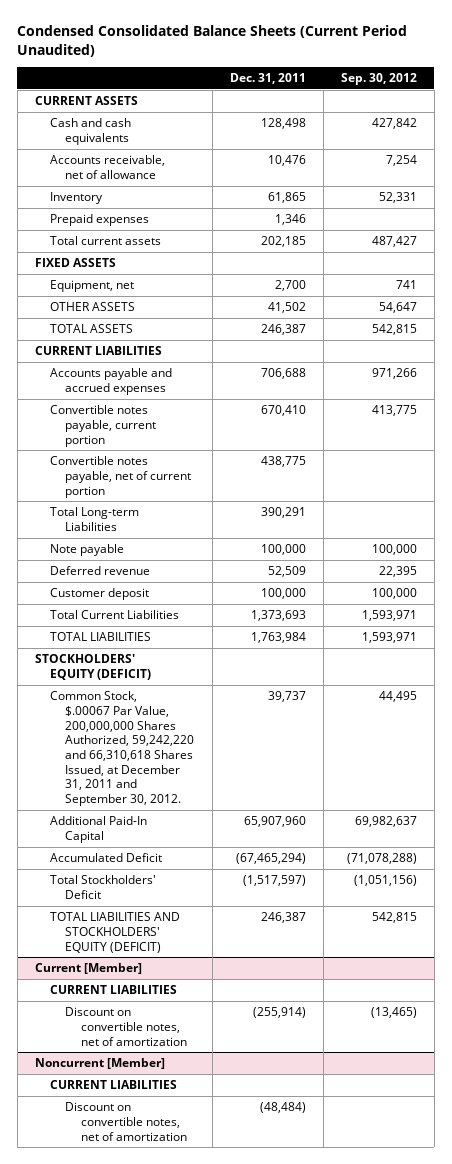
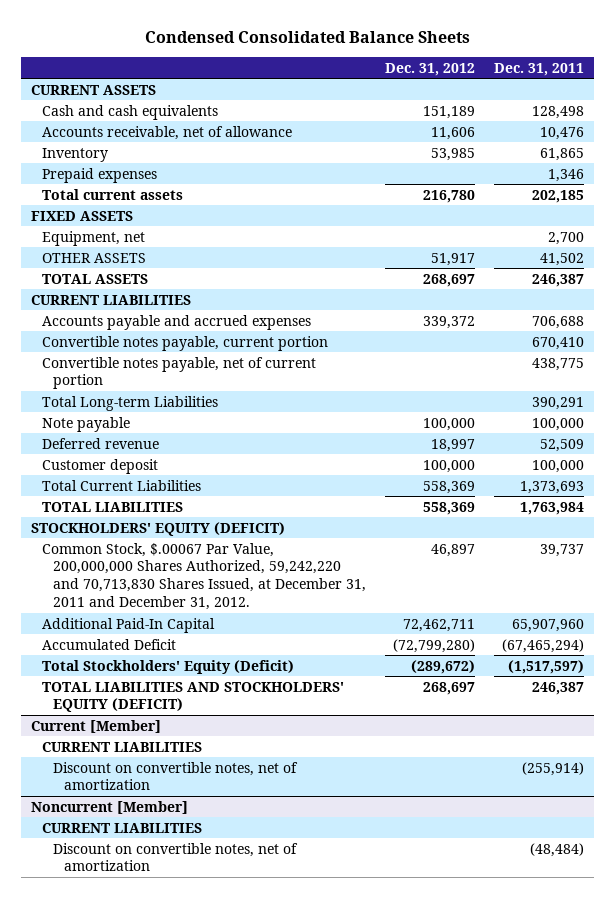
- Condensed Consolidated Balance Sheets (Current Period Unaudited)
+ Condensed Consolidated Balance Sheets
- | Dec. 31, 2011 | Sep. 30, 2012
+ | Dec. 31, 2012 | Dec. 31, 2011
- Common Stock, $.00067 Par Value, 200,000,000 Shares Authorized, 59,242,220 and 66,310,618 Shares Issued, at December 31, 2011 and September 30, 2012. | 39,737 | 44,495
+ Common Stock, $.00067 Par Value, 200,000,000 Shares Authorized, 59,242,220 and 70,713,830 Shares Issued, at December 31, 2011 and December 31, 2012. | 46,897 | 39,737
- Total Stockholders' Deficit | (1,517,597) | (1,051,156)
+ Total Stockholders' Equity (Deficit) | (289,672) | (1,517,597)

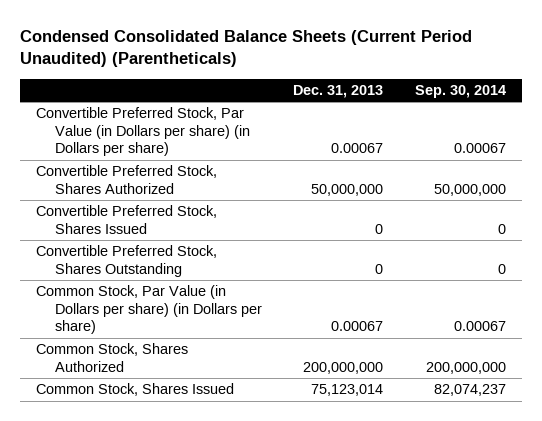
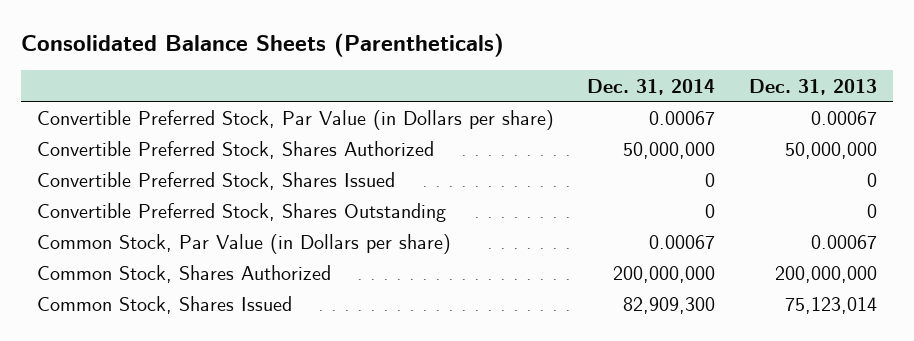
- Condensed Consolidated Balance Sheets (Current Period Unaudited) (Parentheticals)
+ Consolidated Balance Sheets (Parentheticals)
- | Dec. 31, 2013 | Sep. 30, 2014
+ | Dec. 31, 2014 | Dec. 31, 2013
- Convertible Preferred Stock, Par Value (in Dollars per share) (in Dollars per share) | 0.00067 | 0.00067
+ Convertible Preferred Stock, Par Value (in Dollars per share) | 0.00067 | 0.00067
- Common Stock, Par Value (in Dollars per share) (in Dollars per share) | 0.00067 | 0.00067
+ Common Stock, Par Value (in Dollars per share) | 0.00067 | 0.00067

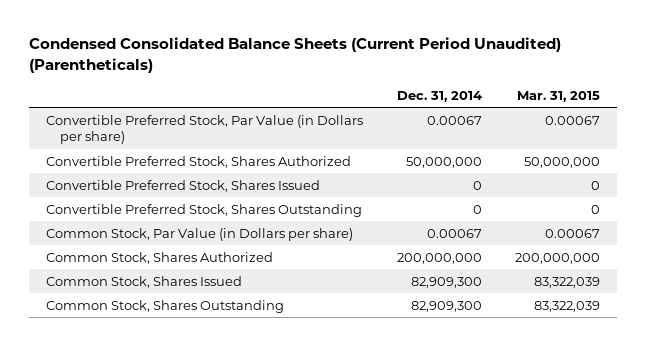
- Consolidated Balance Sheets (Parentheticals)
+ Condensed Consolidated Balance Sheets (Current Period Unaudited) (Parentheticals)
- | Dec. 31, 2014 | Dec. 31, 2013
+ | Dec. 31, 2014 | Mar. 31, 2015
+ Common Stock, Shares Outstanding | 82,909,300 | 83,322,039

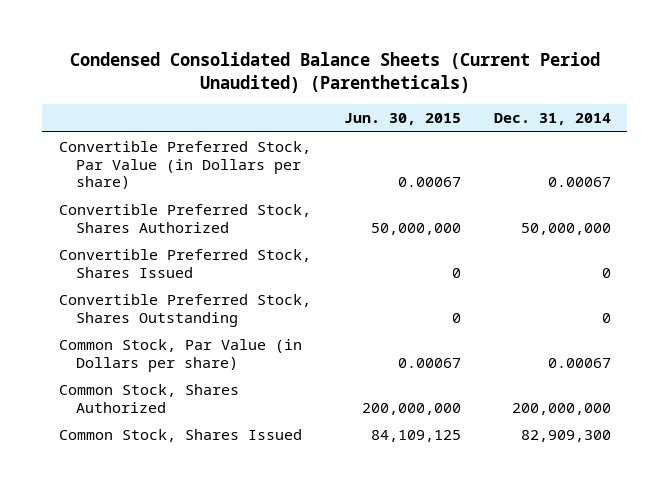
- | Dec. 31, 2014 | Mar. 31, 2015
+ | Jun. 30, 2015 | Dec. 31, 2014
- Common Stock, Shares Outstanding | 82,909,300 | 83,322,039

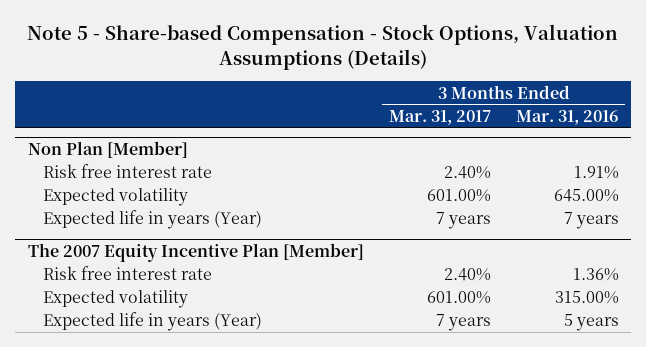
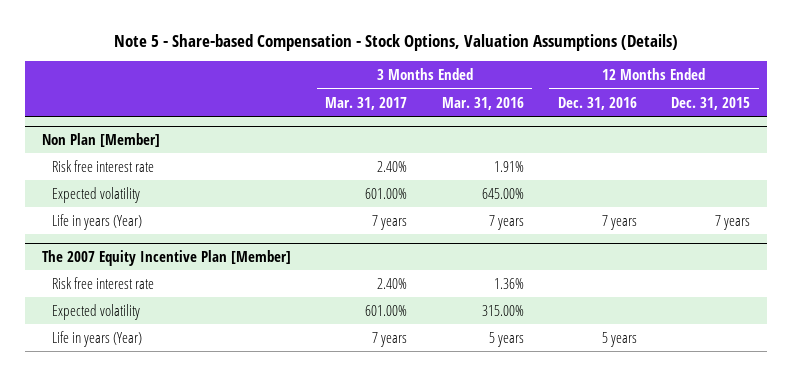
- | 3 Months Ended Mar. 31, 2017 | 3 Months Ended Mar. 31, 2016
+ | 3 Months Ended Mar. 31, 2017 | 3 Months Ended Mar. 31, 2016 | 12 Months Ended Dec. 31, 2016 | 12 Months Ended Dec. 31, 2015
@ Non Plan [Member]
- Expected life in years (Year) | 7 years | 7 years
+ Life in years (Year) | 7 years | 7 years | 7 years | 7 years
@ The 2007 Equity Incentive Plan [Member]
- Expected life in years (Year) | 7 years | 5 years
+ Life in years (Year) | 7 years | 5 years | 5 years |

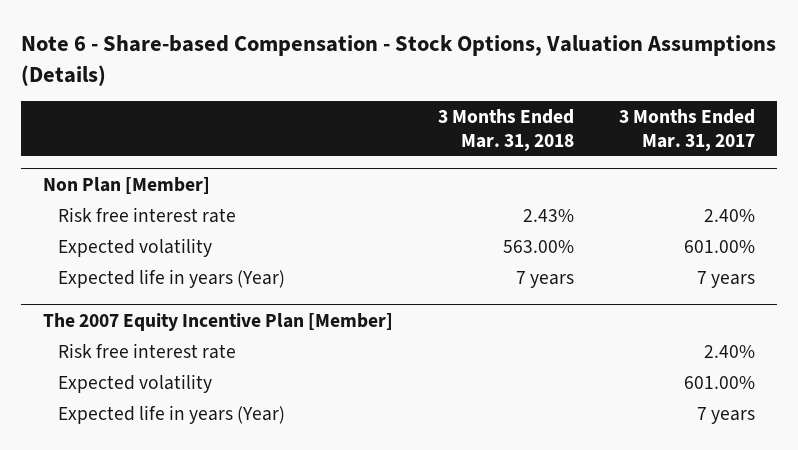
- Note 5 - Share-based Compensation - Stock Options, Valuation Assumptions (Details)
+ Note 6 - Share-based Compensation - Stock Options, Valuation Assumptions (Details)
- | 3 Months Ended Mar. 31, 2017 | 3 Months Ended Mar. 31, 2016 | 12 Months Ended Dec. 31, 2016 | 12 Months Ended Dec. 31, 2015
+ | 3 Months Ended Mar. 31, 2018 | 3 Months Ended Mar. 31, 2017
@ Non Plan [Member]
- Life in years (Year) | 7 years | 7 years | 7 years | 7 years
+ Expected life in years (Year) | 7 years | 7 years
@ The 2007 Equity Incentive Plan [Member]
- Life in years (Year) | 7 years | 5 years | 5 years |
+ Expected life in years (Year) | | 7 years

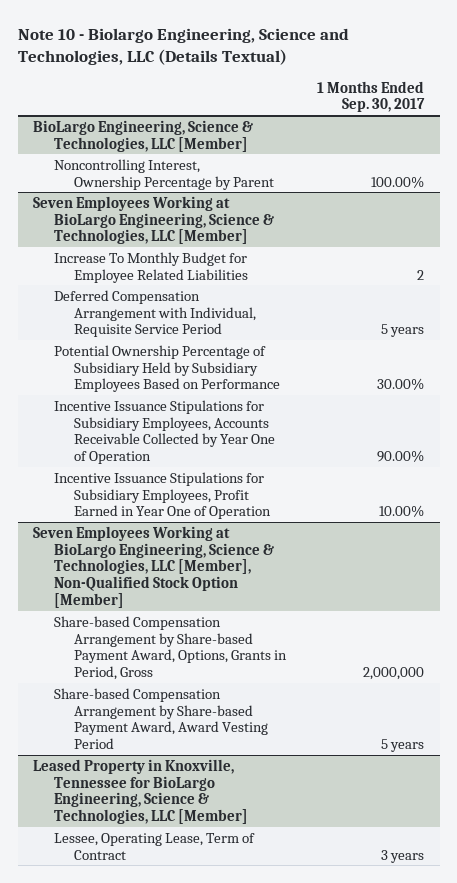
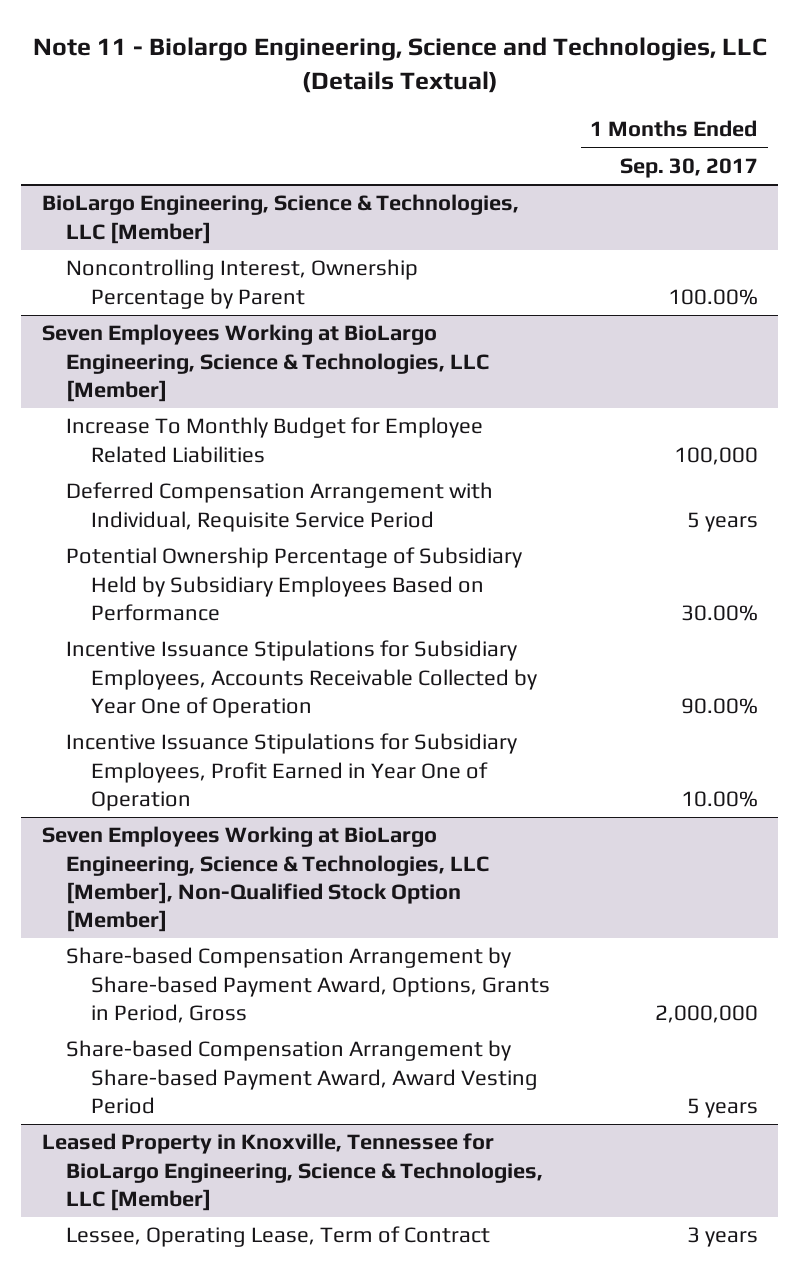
- Note 10 - Biolargo Engineering, Science and Technologies, LLC (Details Textual)
+ Note 11 - Biolargo Engineering, Science and Technologies, LLC (Details Textual)
@ Seven Employees Working at BioLargo Engineering, Science & Technologies, LLC [Member]
- Increase To Monthly Budget for Employee Related Liabilities | 2
+ Increase To Monthly Budget for Employee Related Liabilities | 100,000

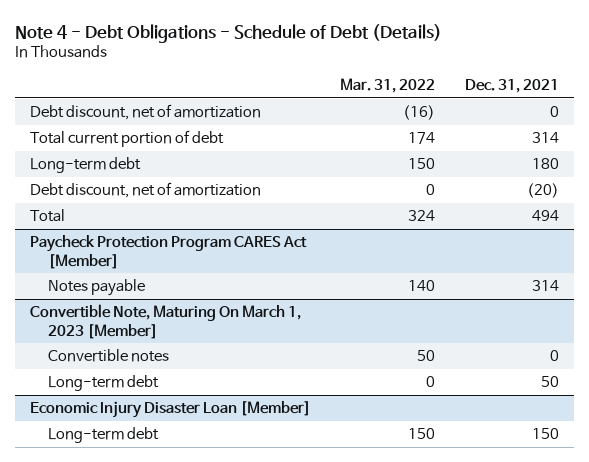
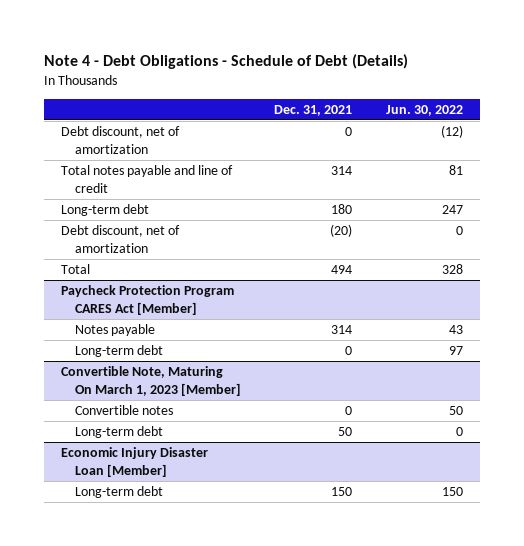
- | Mar. 31, 2022 | Dec. 31, 2021
+ | Dec. 31, 2021 | Jun. 30, 2022
- Total current portion of debt | 174 | 314
+ Total notes payable and line of credit | 314 | 81
@ Paycheck Protection Program CARES Act [Member]
+ Long-term debt | 0 | 97

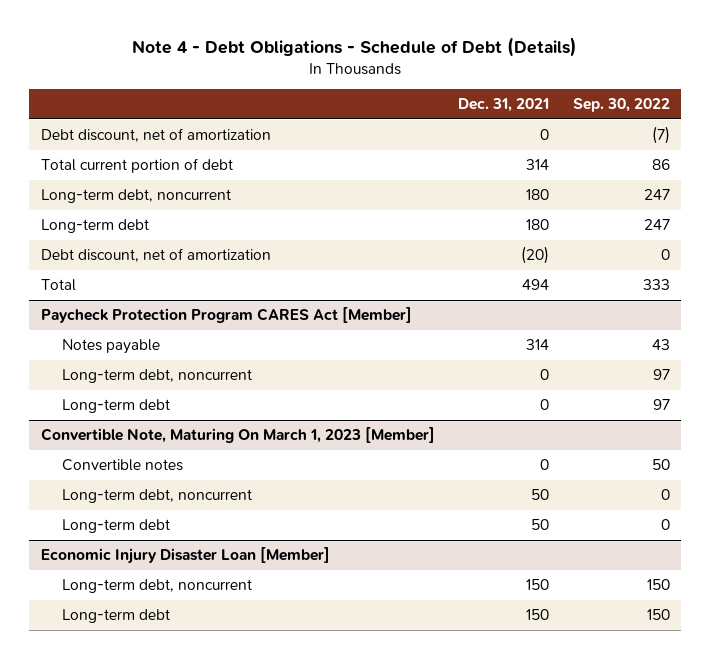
- | Dec. 31, 2021 | Jun. 30, 2022
+ | Dec. 31, 2021 | Sep. 30, 2022
- Total notes payable and line of credit | 314 | 81
+ Total current portion of debt | 314 | 86
+ Long-term debt, noncurrent | 180 | 247
@ Paycheck Protection Program CARES Act [Member]
+ Long-term debt, noncurrent | 0 | 97
@ Convertible Note, Maturing On March 1, 2023 [Member]
+ Long-term debt, noncurrent | 50 | 0
@ Economic Injury Disaster Loan [Member]
+ Long-term debt, noncurrent | 150 | 150

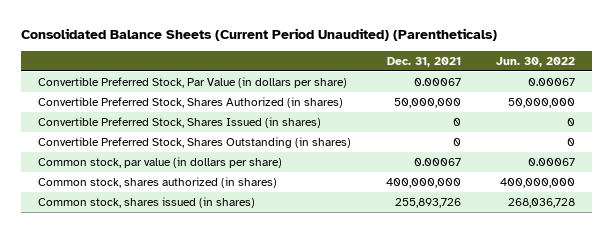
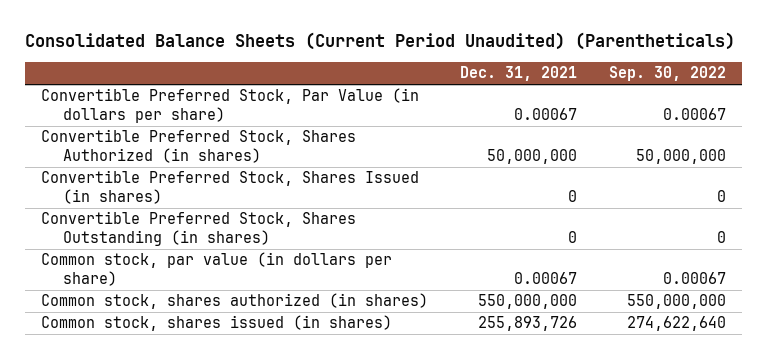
- | Dec. 31, 2021 | Jun. 30, 2022
+ | Dec. 31, 2021 | Sep. 30, 2022
- Common stock, shares authorized (in shares) | 400,000,000 | 400,000,000
+ Common stock, shares authorized (in shares) | 550,000,000 | 550,000,000

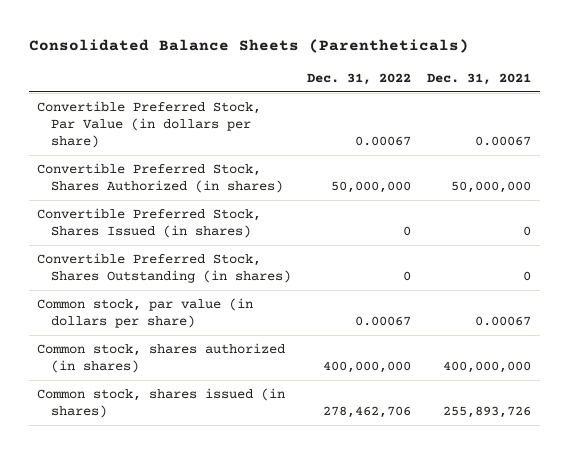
- Consolidated Balance Sheets (Current Period Unaudited) (Parentheticals)
+ Consolidated Balance Sheets (Parentheticals)
- | Dec. 31, 2021 | Sep. 30, 2022
+ | Dec. 31, 2022 | Dec. 31, 2021
- Common stock, shares authorized (in shares) | 550,000,000 | 550,000,000
+ Common stock, shares authorized (in shares) | 400,000,000 | 400,000,000

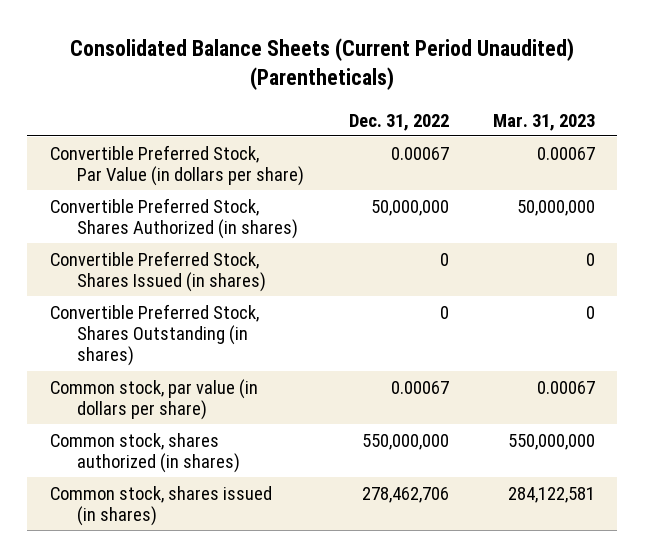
- Consolidated Balance Sheets (Parentheticals)
+ Consolidated Balance Sheets (Current Period Unaudited) (Parentheticals)
- | Dec. 31, 2022 | Dec. 31, 2021
+ | Dec. 31, 2022 | Mar. 31, 2023
- Common stock, shares authorized (in shares) | 400,000,000 | 400,000,000
+ Common stock, shares authorized (in shares) | 550,000,000 | 550,000,000

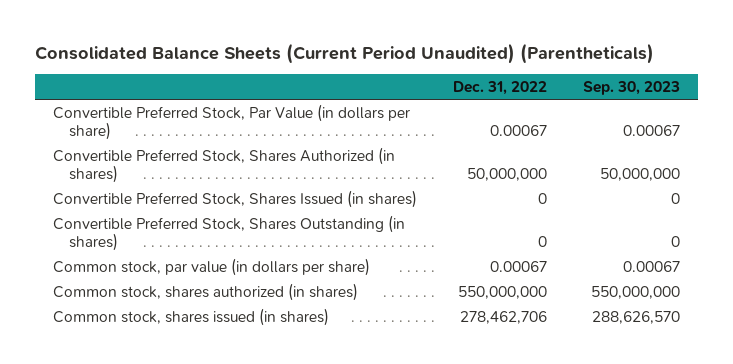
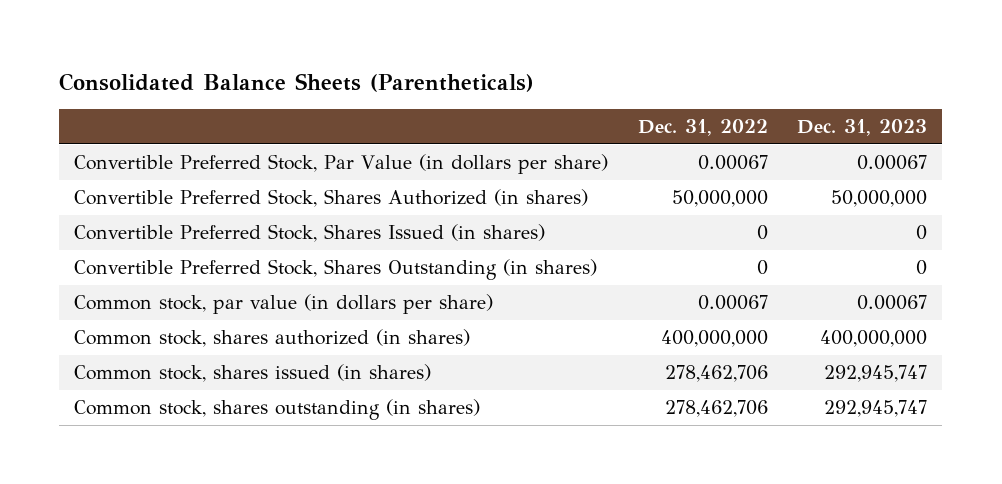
- Consolidated Balance Sheets (Current Period Unaudited) (Parentheticals)
+ Consolidated Balance Sheets (Parentheticals)
- | Dec. 31, 2022 | Sep. 30, 2023
+ | Dec. 31, 2022 | Dec. 31, 2023
- Common stock, shares authorized (in shares) | 550,000,000 | 550,000,000
+ Common stock, shares authorized (in shares) | 400,000,000 | 400,000,000
+ Common stock, shares outstanding (in shares) | 278,462,706 | 292,945,747

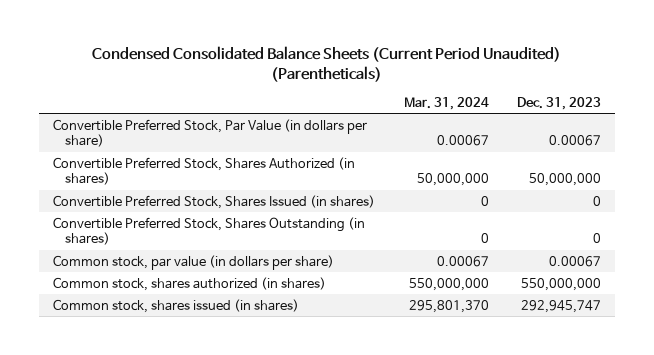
- Consolidated Balance Sheets (Parentheticals)
+ Condensed Consolidated Balance Sheets (Current Period Unaudited) (Parentheticals)
- | Dec. 31, 2022 | Dec. 31, 2023
+ | Mar. 31, 2024 | Dec. 31, 2023
- Common stock, shares authorized (in shares) | 400,000,000 | 400,000,000
+ Common stock, shares authorized (in shares) | 550,000,000 | 550,000,000
- Common stock, shares outstanding (in shares) | 278,462,706 | 292,945,747

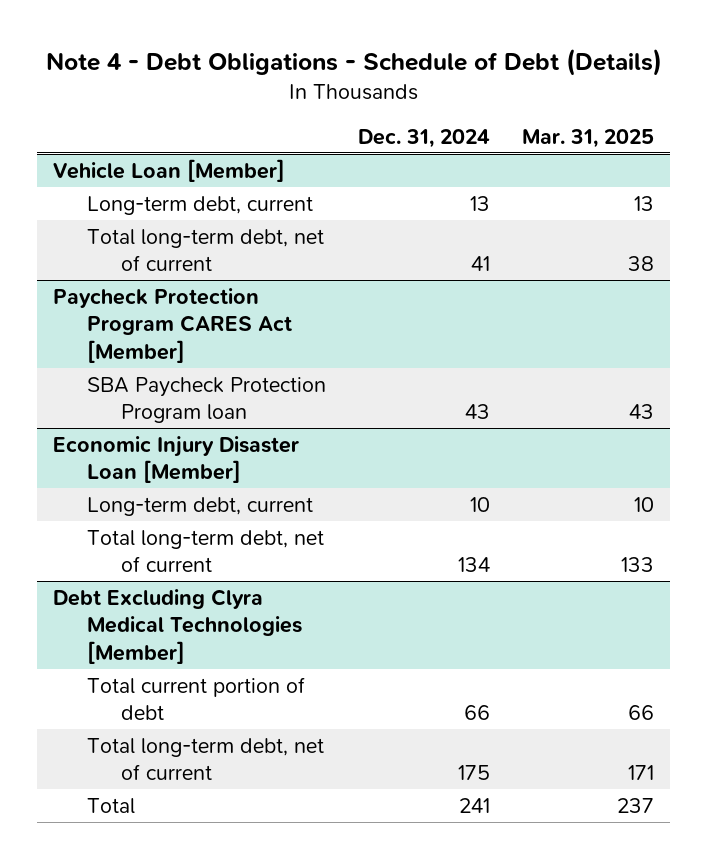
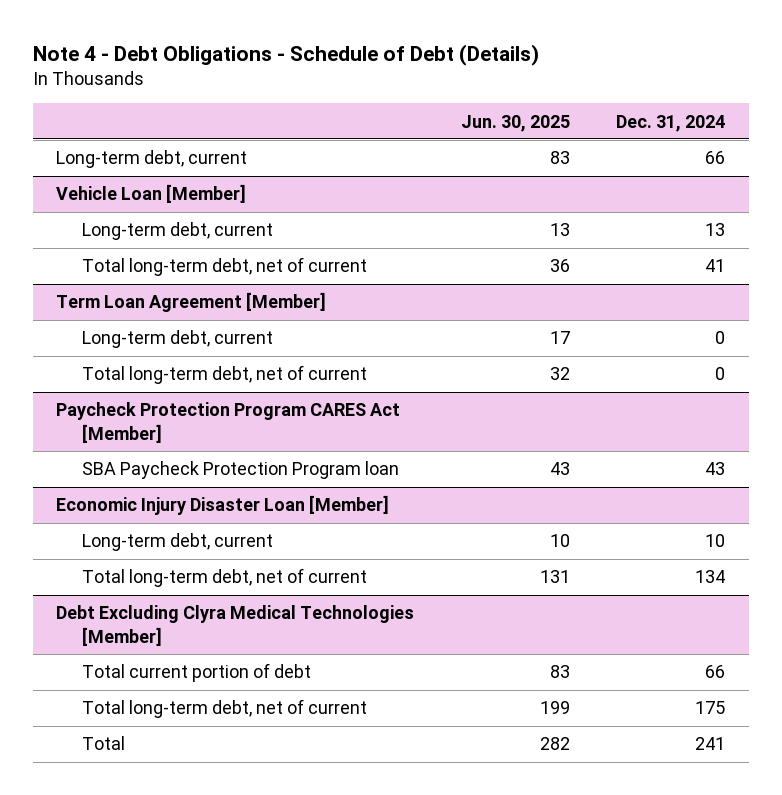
- | Dec. 31, 2024 | Mar. 31, 2025
+ | Jun. 30, 2025 | Dec. 31, 2024
+ Long-term debt, current | 83 | 66
+ Term Loan Agreement [Member]
+ Long-term debt, current | 17 | 0
+ Total long-term debt, net of current | 32 | 0

